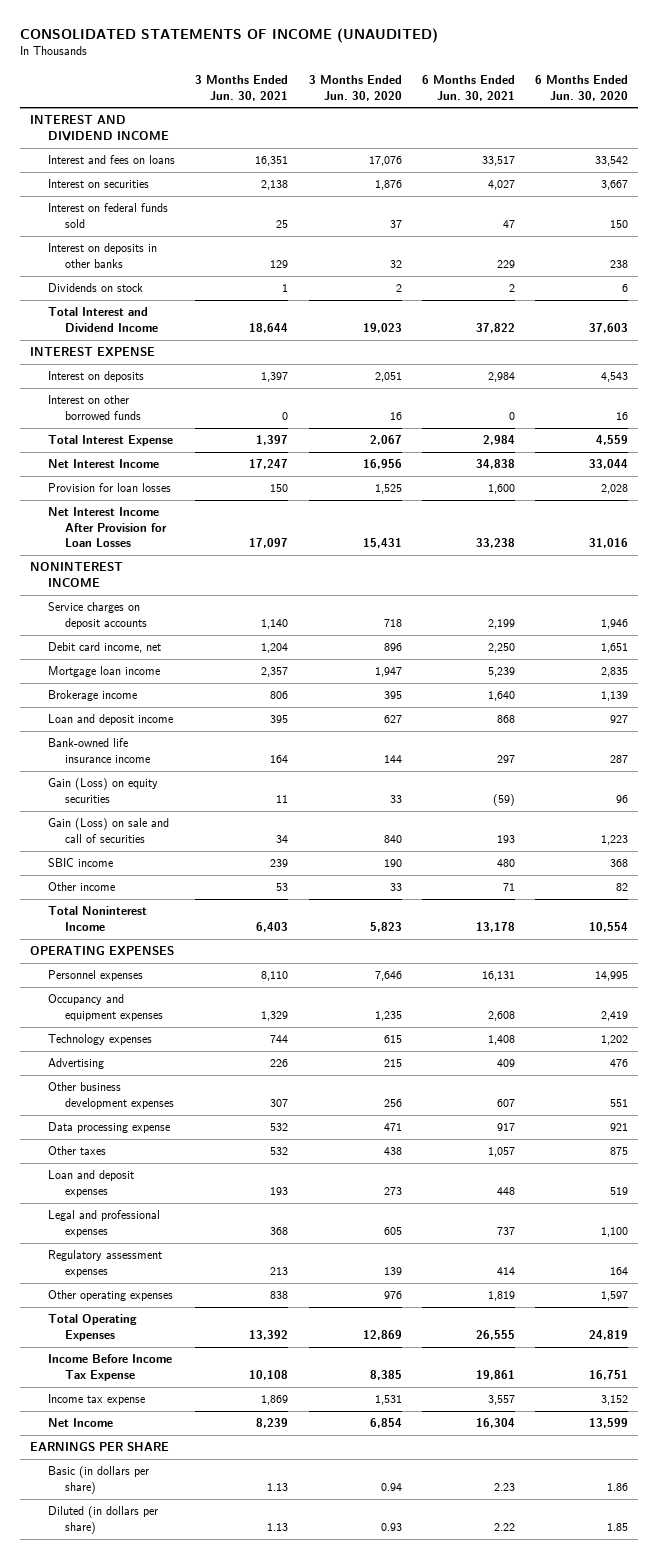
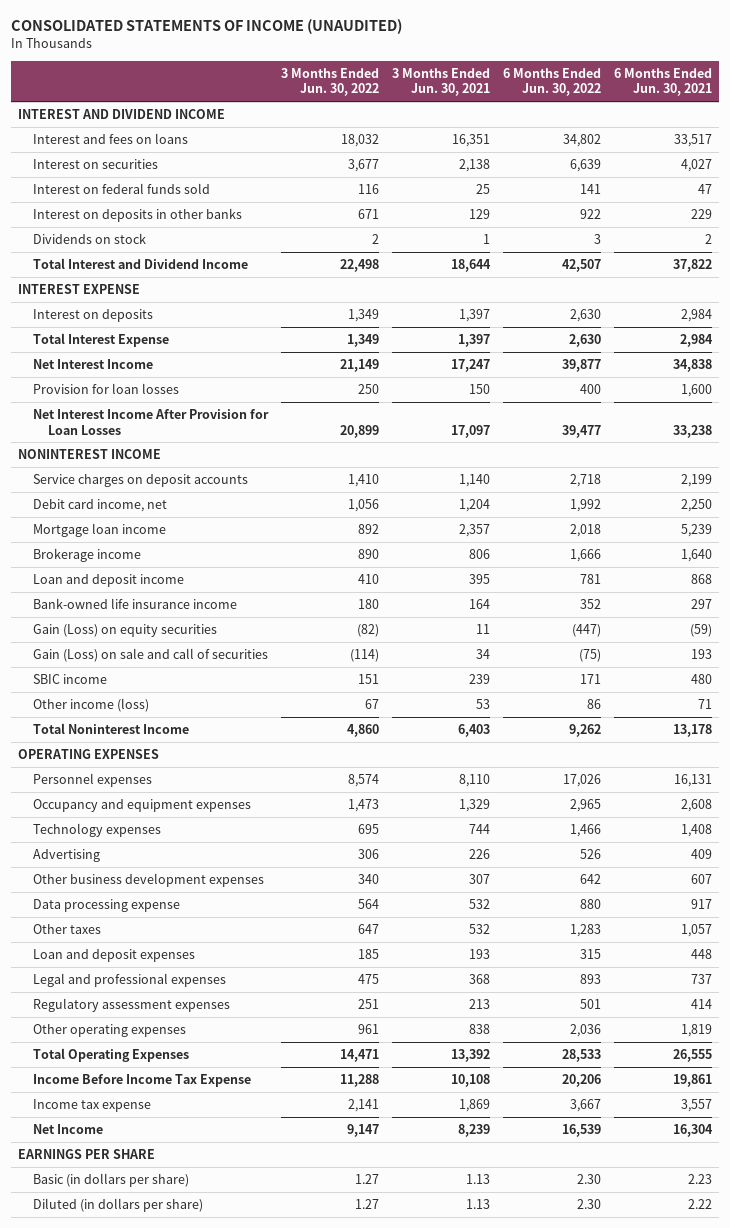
- | 3 Months Ended Jun. 30, 2021 | 3 Months Ended Jun. 30, 2020 | 6 Months Ended Jun. 30, 2021 | 6 Months Ended Jun. 30, 2020
+ | 3 Months Ended Jun. 30, 2022 | 3 Months Ended Jun. 30, 2021 | 6 Months Ended Jun. 30, 2022 | 6 Months Ended Jun. 30, 2021
- Interest on other borrowed funds | 0 | 16 | 0 | 16
- Other income | 53 | 33 | 71 | 82
+ Other income (loss) | 67 | 53 | 86 | 71

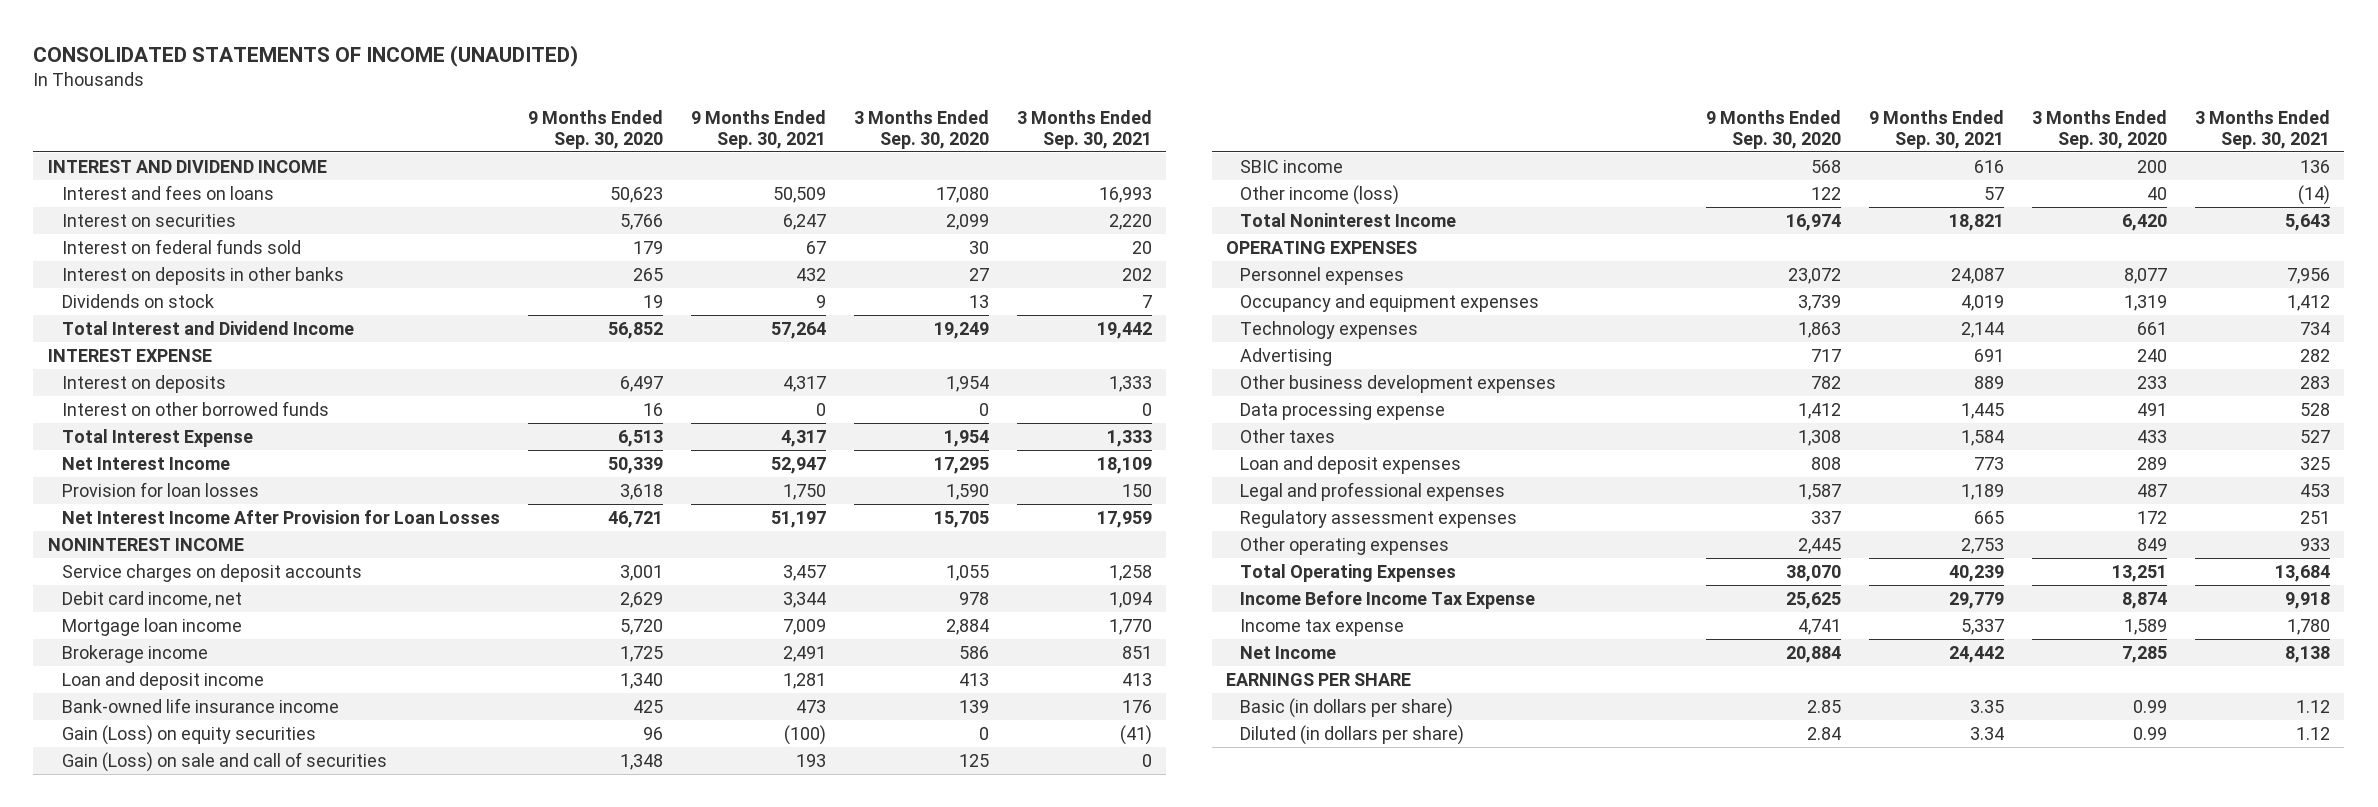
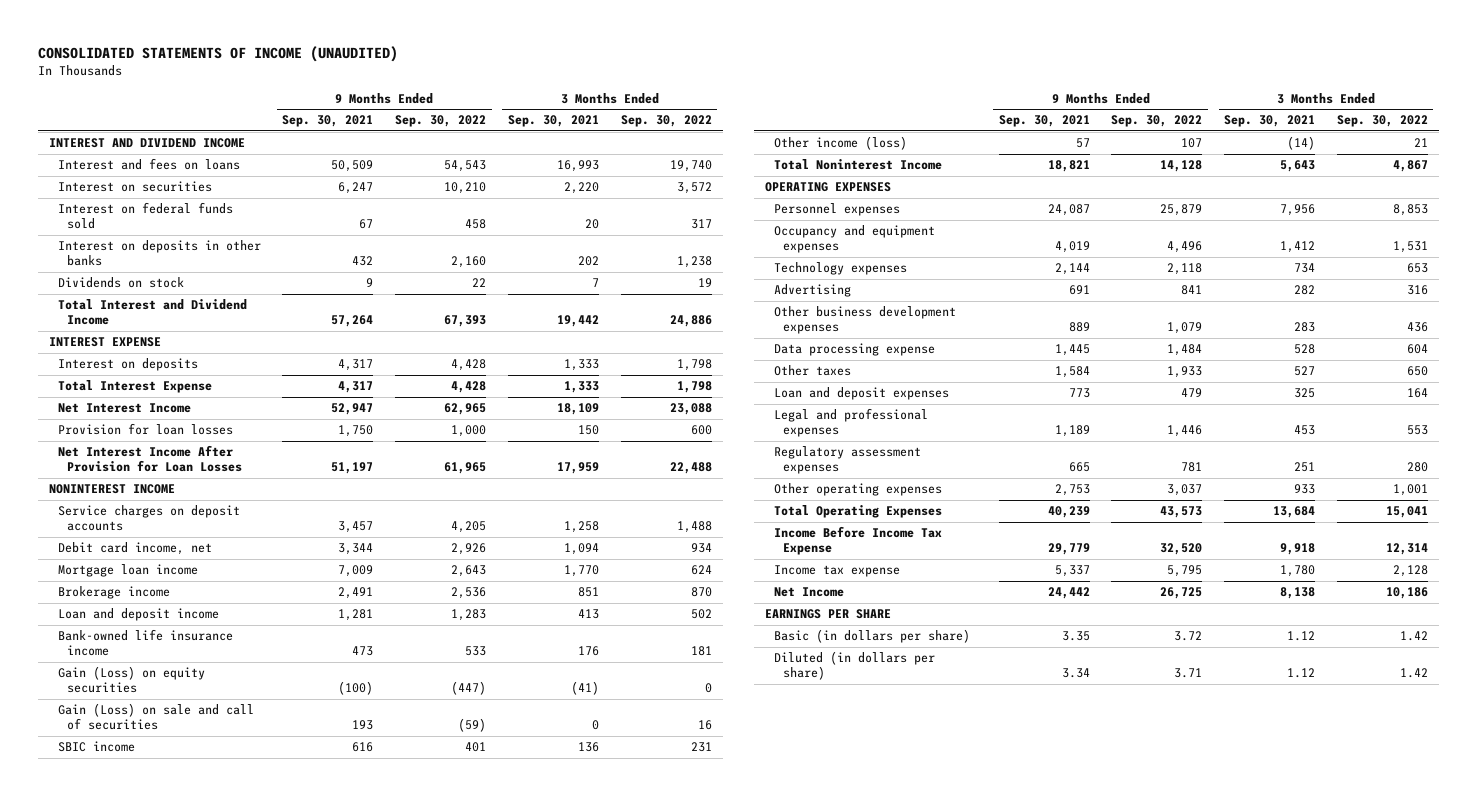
- | 9 Months Ended Sep. 30, 2020 | 9 Months Ended Sep. 30, 2021 | 3 Months Ended Sep. 30, 2020 | 3 Months Ended Sep. 30, 2021
+ | 9 Months Ended Sep. 30, 2021 | 9 Months Ended Sep. 30, 2022 | 3 Months Ended Sep. 30, 2021 | 3 Months Ended Sep. 30, 2022
- Interest on other borrowed funds | 16 | 0 | 0 | 0

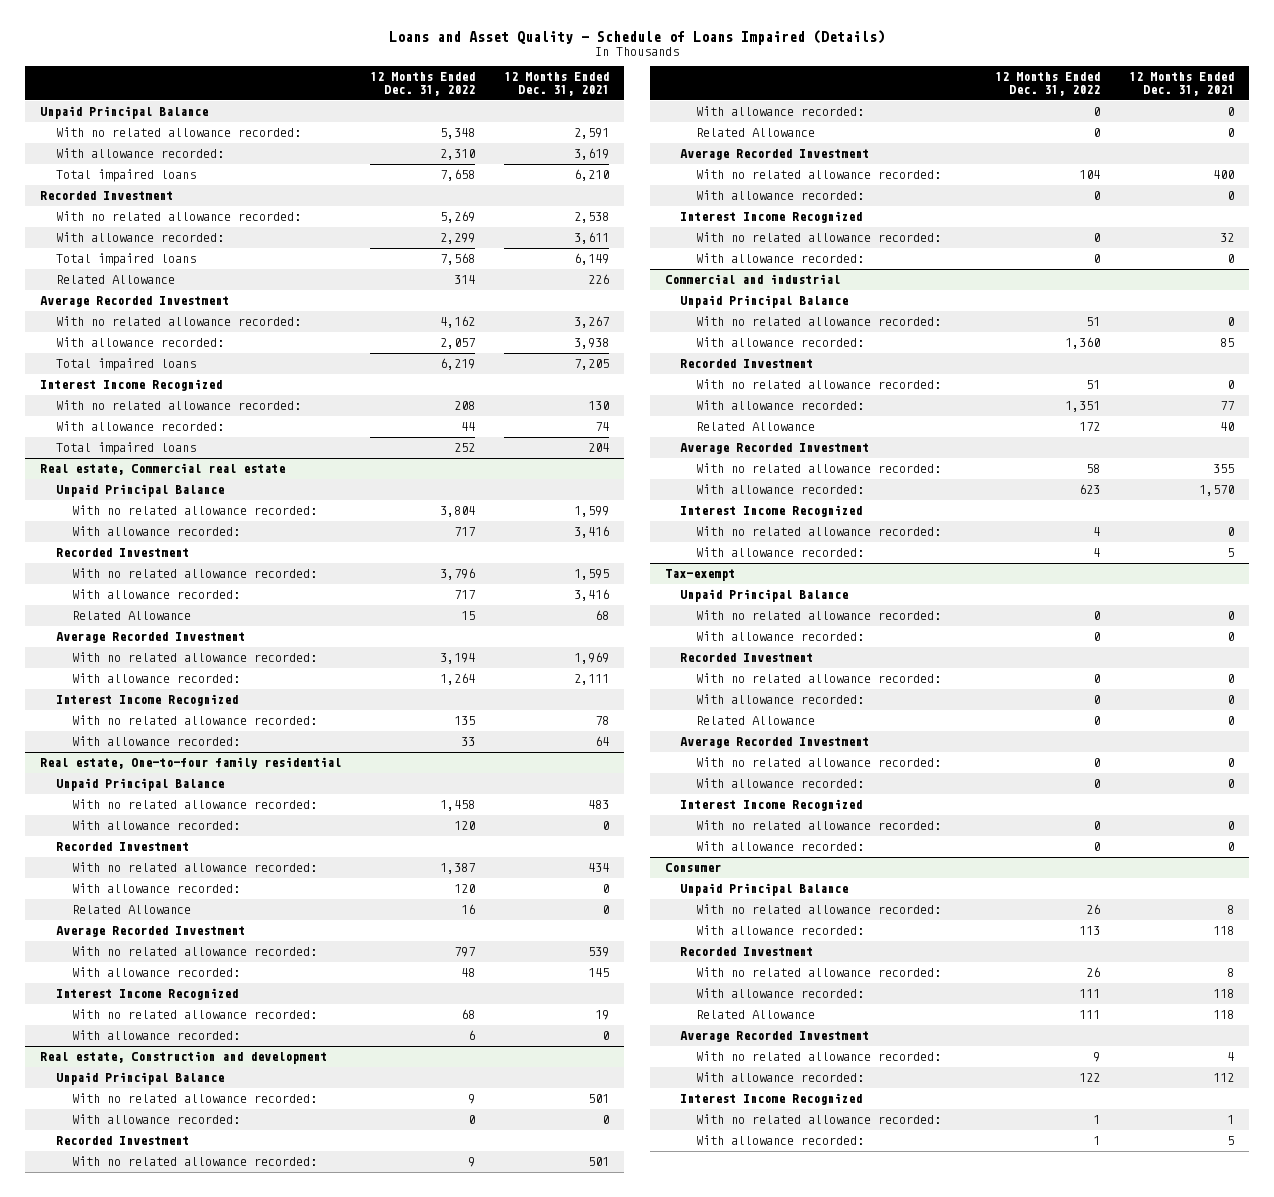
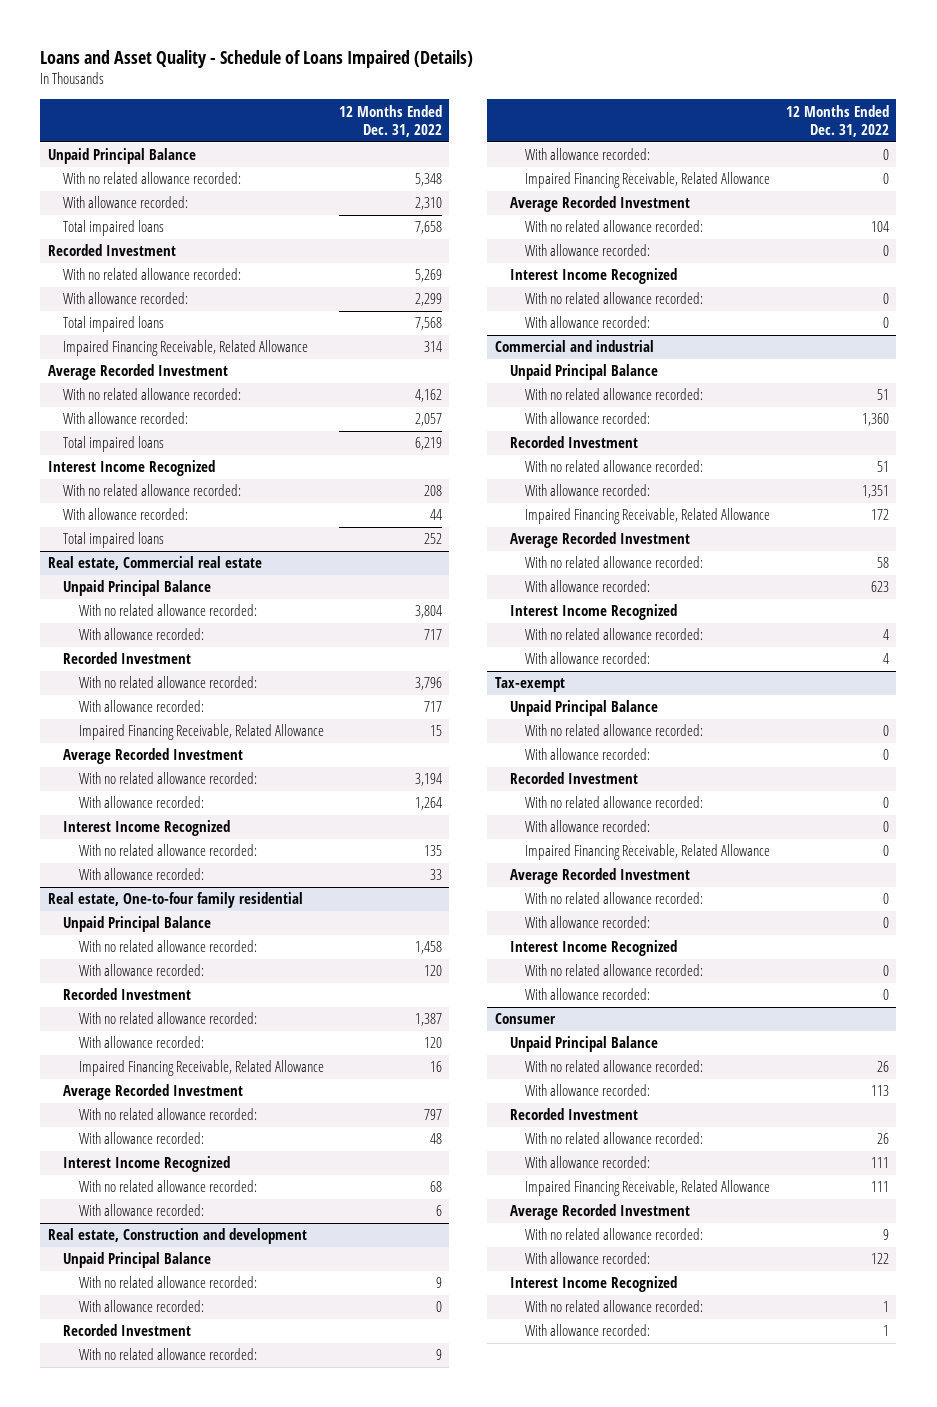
- | 12 Months Ended Dec. 31, 2022 | 12 Months Ended Dec. 31, 2021
+ | 12 Months Ended Dec. 31, 2022
- Related Allowance | 314 | 226
+ Impaired Financing Receivable, Related Allowance | 314
@ Real estate, Commercial real estate
- Related Allowance | 15 | 68
+ Impaired Financing Receivable, Related Allowance | 15
@ Real estate, One-to-four family residential
- Related Allowance | 16 | 0
+ Impaired Financing Receivable, Related Allowance | 16
@ Real estate, Construction and development
- Related Allowance | 0 | 0
+ Impaired Financing Receivable, Related Allowance | 0
@ Commercial and industrial
- Related Allowance | 172 | 40
+ Impaired Financing Receivable, Related Allowance | 172
@ Tax-exempt
- Related Allowance | 0 | 0
+ Impaired Financing Receivable, Related Allowance | 0
@ Consumer
- Related Allowance | 111 | 118
+ Impaired Financing Receivable, Related Allowance | 111

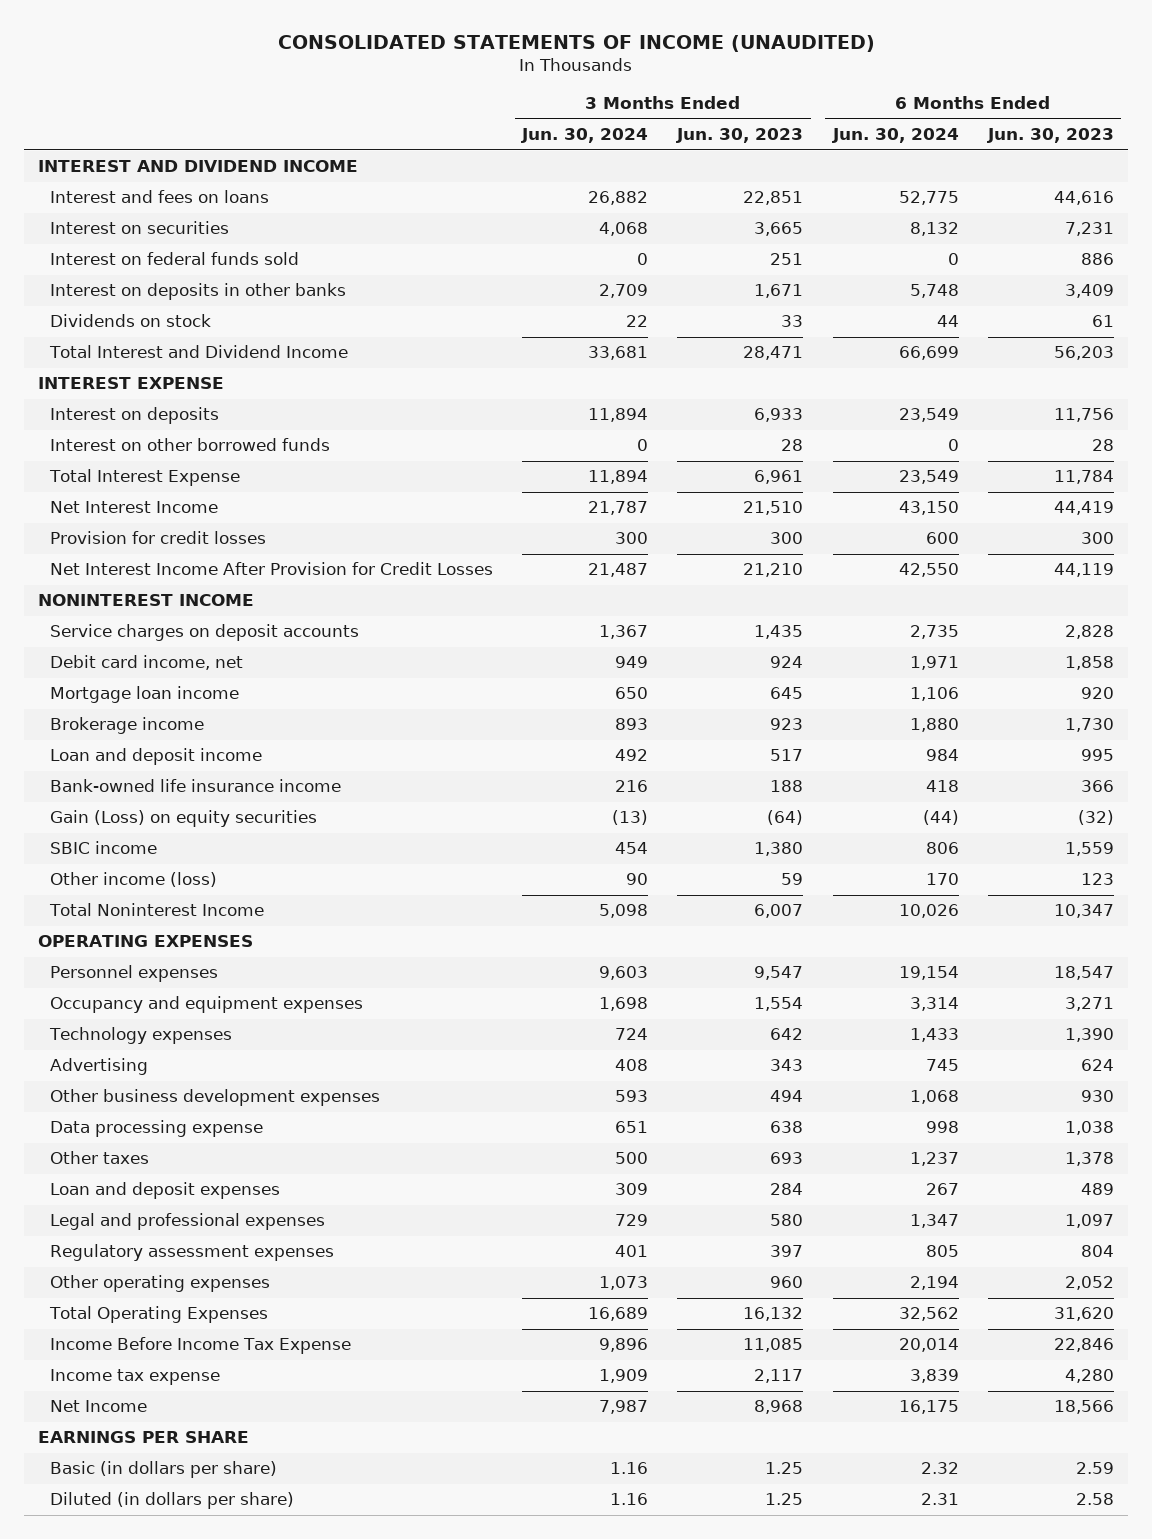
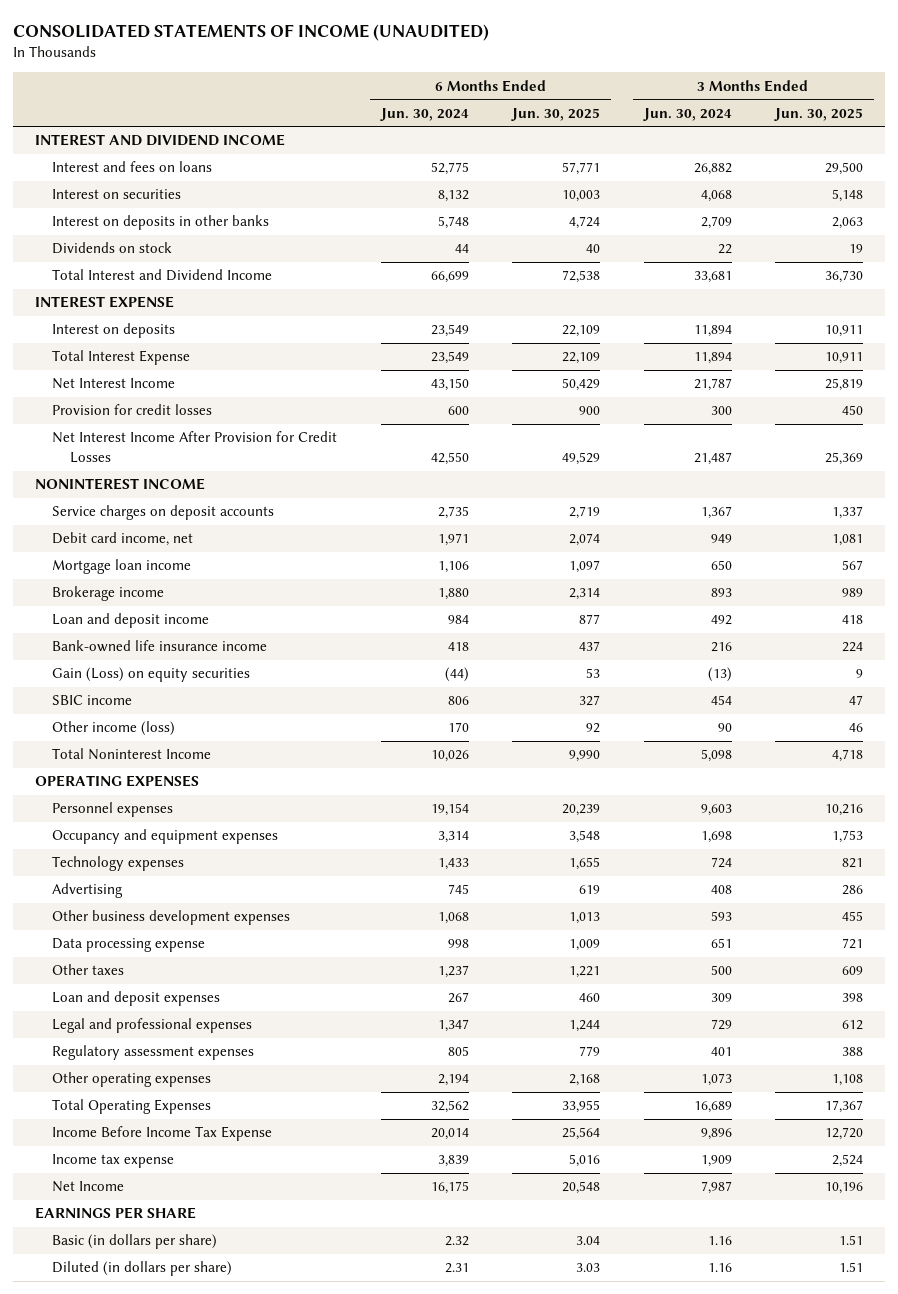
- | 3 Months Ended Jun. 30, 2024 | 3 Months Ended Jun. 30, 2023 | 6 Months Ended Jun. 30, 2024 | 6 Months Ended Jun. 30, 2023
+ | 6 Months Ended Jun. 30, 2024 | 6 Months Ended Jun. 30, 2025 | 3 Months Ended Jun. 30, 2024 | 3 Months Ended Jun. 30, 2025
- Interest on federal funds sold | 0 | 251 | 0 | 886
- Interest on other borrowed funds | 0 | 28 | 0 | 28

